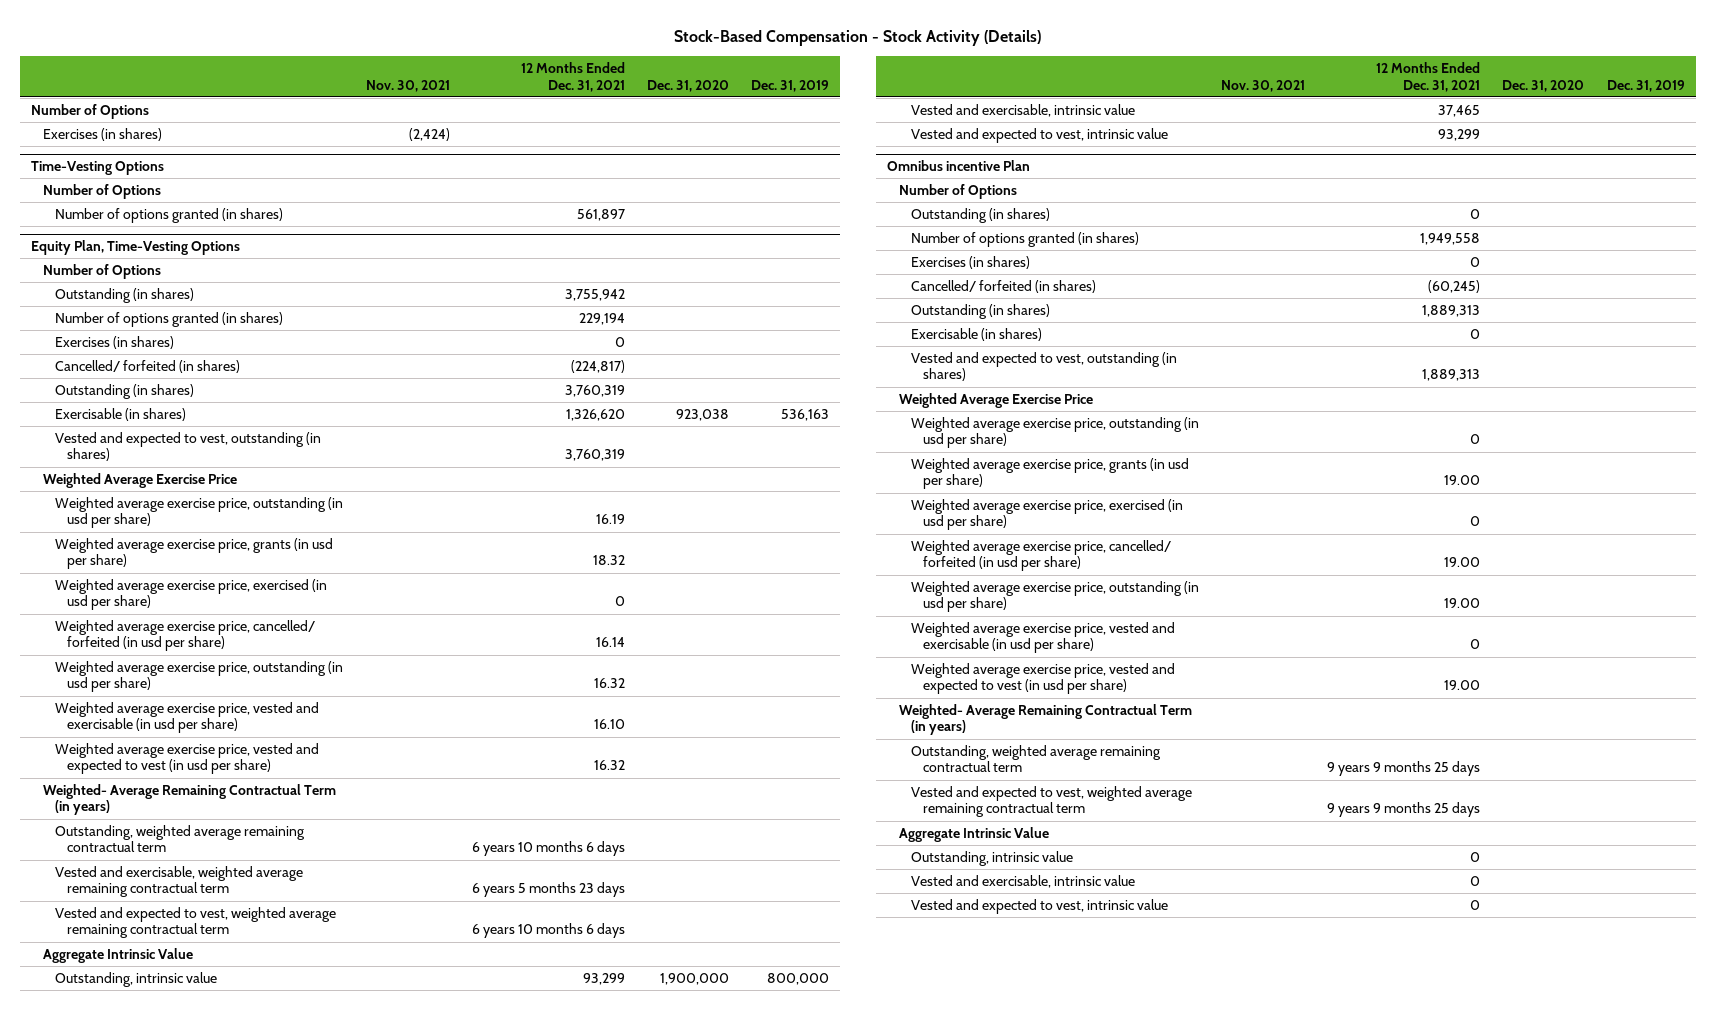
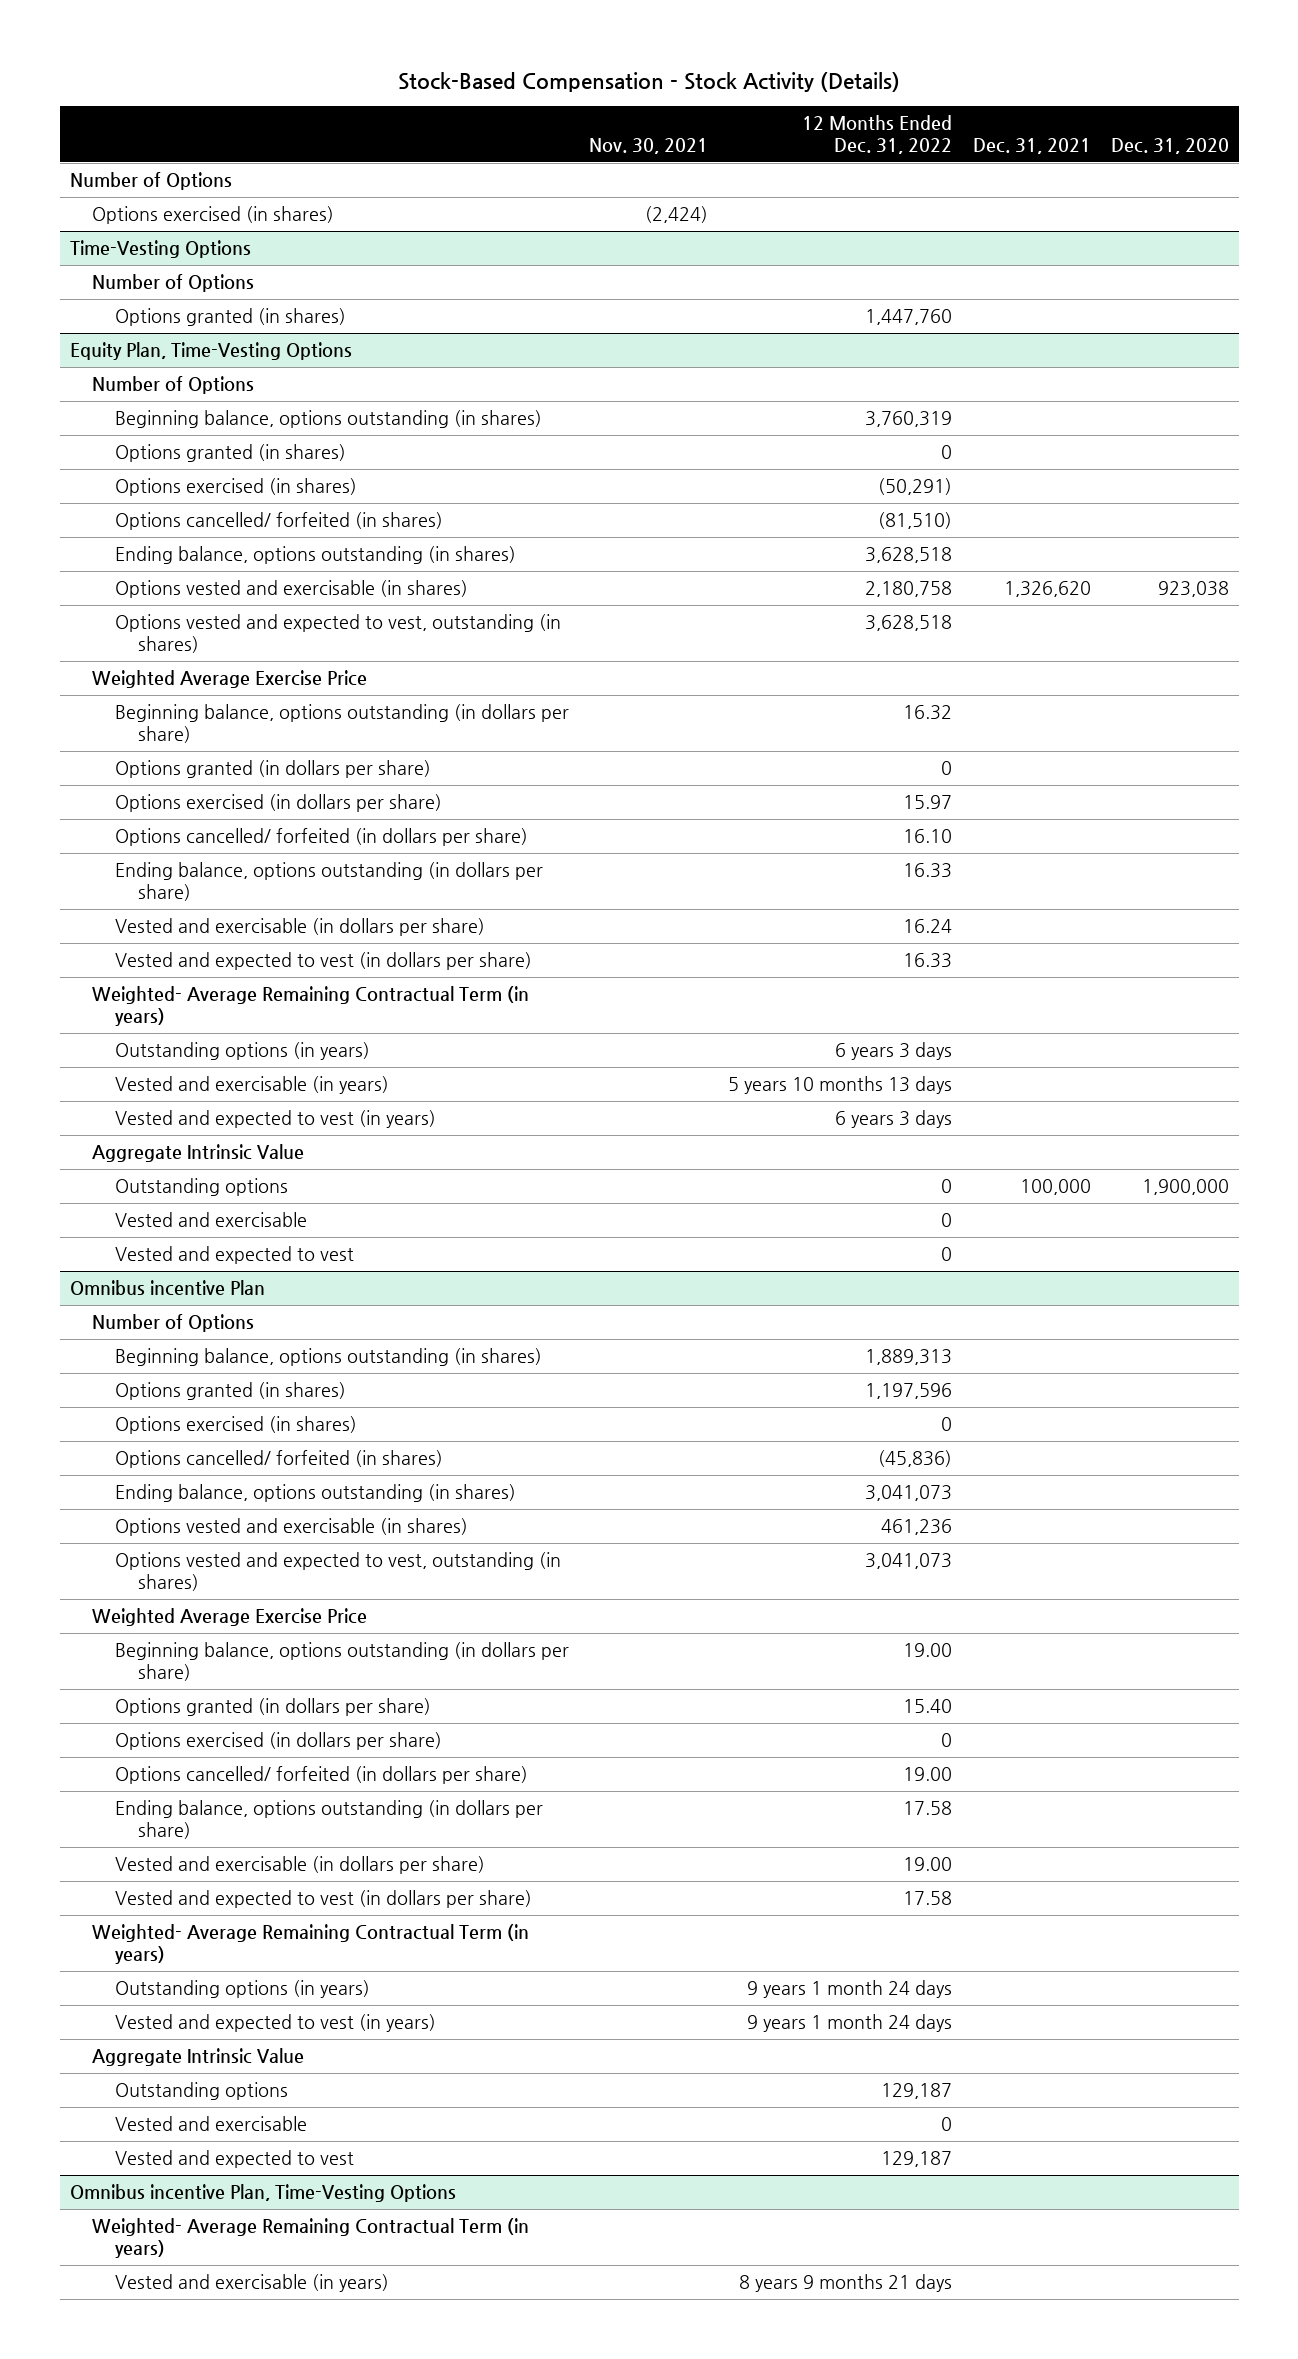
- | Nov. 30, 2021 | 12 Months Ended Dec. 31, 2021 | Dec. 31, 2020 | Dec. 31, 2019
+ | Nov. 30, 2021 | 12 Months Ended Dec. 31, 2022 | Dec. 31, 2021 | Dec. 31, 2020
- Exercises (in shares) | (2,424) | | |
+ Options exercised (in shares) | (2,424) | | |
@ Time-Vesting Options
- Number of options granted (in shares) | | 561,897 | |
+ Options granted (in shares) | | 1,447,760 | |
@ Equity Plan, Time-Vesting Options
- Outstanding (in shares) | | 3,755,942 | |
- Number of options granted (in shares) | | 229,194 | |
- Exercises (in shares) | | 0 | |
- Cancelled/ forfeited (in shares) | | (224,817) | |
- Outstanding (in shares) | | 3,760,319 | |
- Exercisable (in shares) | | 1,326,620 | 923,038 | 536,163
- Vested and expected to vest, outstanding (in shares) | | 3,760,319 | |
+ Beginning balance, options outstanding (in shares) | | 3,760,319 | |
+ Options granted (in shares) | | 0 | |
+ Options exercised (in shares) | | (50,291) | |
+ Options cancelled/ forfeited (in shares) | | (81,510) | |
+ Ending balance, options outstanding (in shares) | | 3,628,518 | |
+ Options vested and exercisable (in shares) | | 2,180,758 | 1,326,620 | 923,038
+ Options vested and expected to vest, outstanding (in shares) | | 3,628,518 | |
- Weighted average exercise price, outstanding (in usd per share) | | 16.19 | |
- Weighted average exercise price, grants (in usd per share) | | 18.32 | |
- Weighted average exercise price, exercised (in usd per share) | | 0 | |
- Weighted average exercise price, cancelled/ forfeited (in usd per share) | | 16.14 | |
- Weighted average exercise price, outstanding (in usd per share) | | 16.32 | |
- Weighted average exercise price, vested and exercisable (in usd per share) | | 16.10 | |
- Weighted average exercise price, vested and expected to vest (in usd per share) | | 16.32 | |
+ Beginning balance, options outstanding (in dollars per share) | | 16.32 | |
+ Options granted (in dollars per share) | | 0 | |
+ Options exercised (in dollars per share) | | 15.97 | |
+ Options cancelled/ forfeited (in dollars per share) | | 16.10 | |
+ Ending balance, options outstanding (in dollars per share) | | 16.33 | |
+ Vested and exercisable (in dollars per share) | | 16.24 | |
+ Vested and expected to vest (in dollars per share) | | 16.33 | |
- Outstanding, weighted average remaining contractual term | | 6 years 10 months 6 days | |
- Vested and exercisable, weighted average remaining contractual term | | 6 years 5 months 23 days | |
- Vested and expected to vest, weighted average remaining contractual term | | 6 years 10 months 6 days | |
+ Outstanding options (in years) | | 6 years 3 days | |
+ Vested and exercisable (in years) | | 5 years 10 months 13 days | |
+ Vested and expected to vest (in years) | | 6 years 3 days | |
- Outstanding, intrinsic value | | 93,299 | 1,900,000 | 800,000
- Vested and exercisable, intrinsic value | | 37,465 | |
- Vested and expected to vest, intrinsic value | | 93,299 | |
+ Outstanding options | | 0 | 100,000 | 1,900,000
+ Vested and exercisable | | 0 | |
+ Vested and expected to vest | | 0 | |
@ Omnibus incentive Plan
- Outstanding (in shares) | | 0 | |
- Number of options granted (in shares) | | 1,949,558 | |
- Exercises (in shares) | | 0 | |
- Cancelled/ forfeited (in shares) | | (60,245) | |
- Outstanding (in shares) | | 1,889,313 | |
- Exercisable (in shares) | | 0 | |
- Vested and expected to vest, outstanding (in shares) | | 1,889,313 | |
+ Beginning balance, options outstanding (in shares) | | 1,889,313 | |
+ Options granted (in shares) | | 1,197,596 | |
+ Options exercised (in shares) | | 0 | |
+ Options cancelled/ forfeited (in shares) | | (45,836) | |
+ Ending balance, options outstanding (in shares) | | 3,041,073 | |
+ Options vested and exercisable (in shares) | | 461,236 | |
+ Options vested and expected to vest, outstanding (in shares) | | 3,041,073 | |
- Weighted average exercise price, outstanding (in usd per share) | | 0 | |
- Weighted average exercise price, grants (in usd per share) | | 19.00 | |
- Weighted average exercise price, exercised (in usd per share) | | 0 | |
- Weighted average exercise price, cancelled/ forfeited (in usd per share) | | 19.00 | |
- Weighted average exercise price, outstanding (in usd per share) | | 19.00 | |
- Weighted average exercise price, vested and exercisable (in usd per share) | | 0 | |
- Weighted average exercise price, vested and expected to vest (in usd per share) | | 19.00 | |
+ Beginning balance, options outstanding (in dollars per share) | | 19.00 | |
+ Options granted (in dollars per share) | | 15.40 | |
+ Options exercised (in dollars per share) | | 0 | |
+ Options cancelled/ forfeited (in dollars per share) | | 19.00 | |
+ Ending balance, options outstanding (in dollars per share) | | 17.58 | |
+ Vested and exercisable (in dollars per share) | | 19.00 | |
+ Vested and expected to vest (in dollars per share) | | 17.58 | |
- Outstanding, weighted average remaining contractual term | | 9 years 9 months 25 days | |
- Vested and expected to vest, weighted average remaining contractual term | | 9 years 9 months 25 days | |
+ Outstanding options (in years) | | 9 years 1 month 24 days | |
+ Vested and expected to vest (in years) | | 9 years 1 month 24 days | |
- Outstanding, intrinsic value | | 0 | |
- Vested and exercisable, intrinsic value | | 0 | |
- Vested and expected to vest, intrinsic value | | 0 | |
+ Outstanding options | | 129,187 | |
+ Vested and exercisable | | 0 | |
+ Vested and expected to vest | | 129,187 | |
+ Omnibus incentive Plan, Time-Vesting Options
+ Weighted- Average Remaining Contractual Term (in years)
+ Vested and exercisable (in years) | | 8 years 9 months 21 days | |

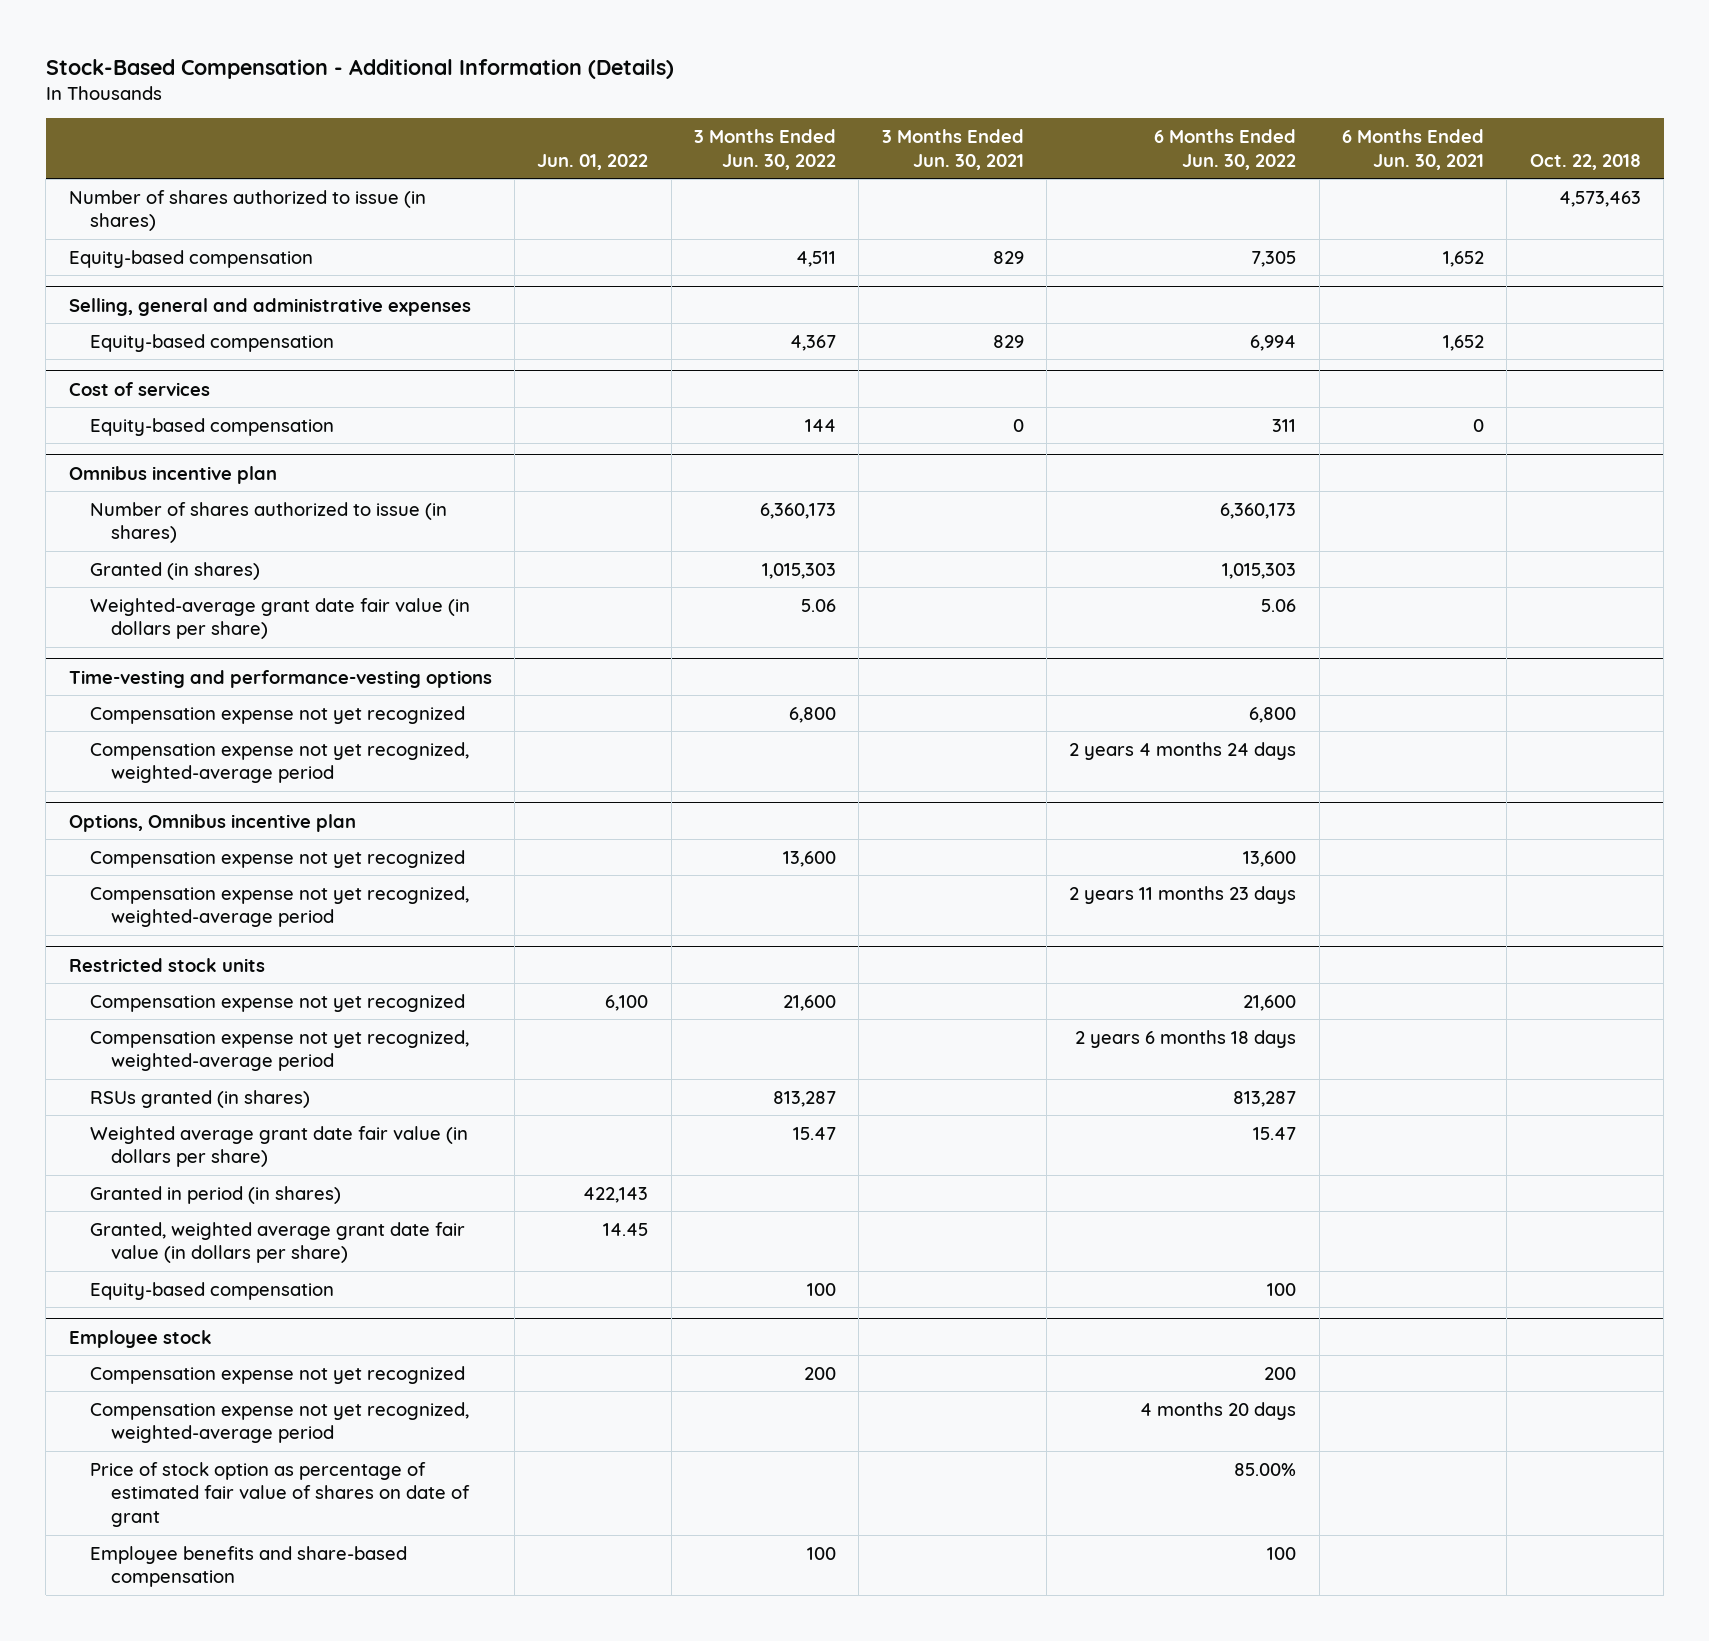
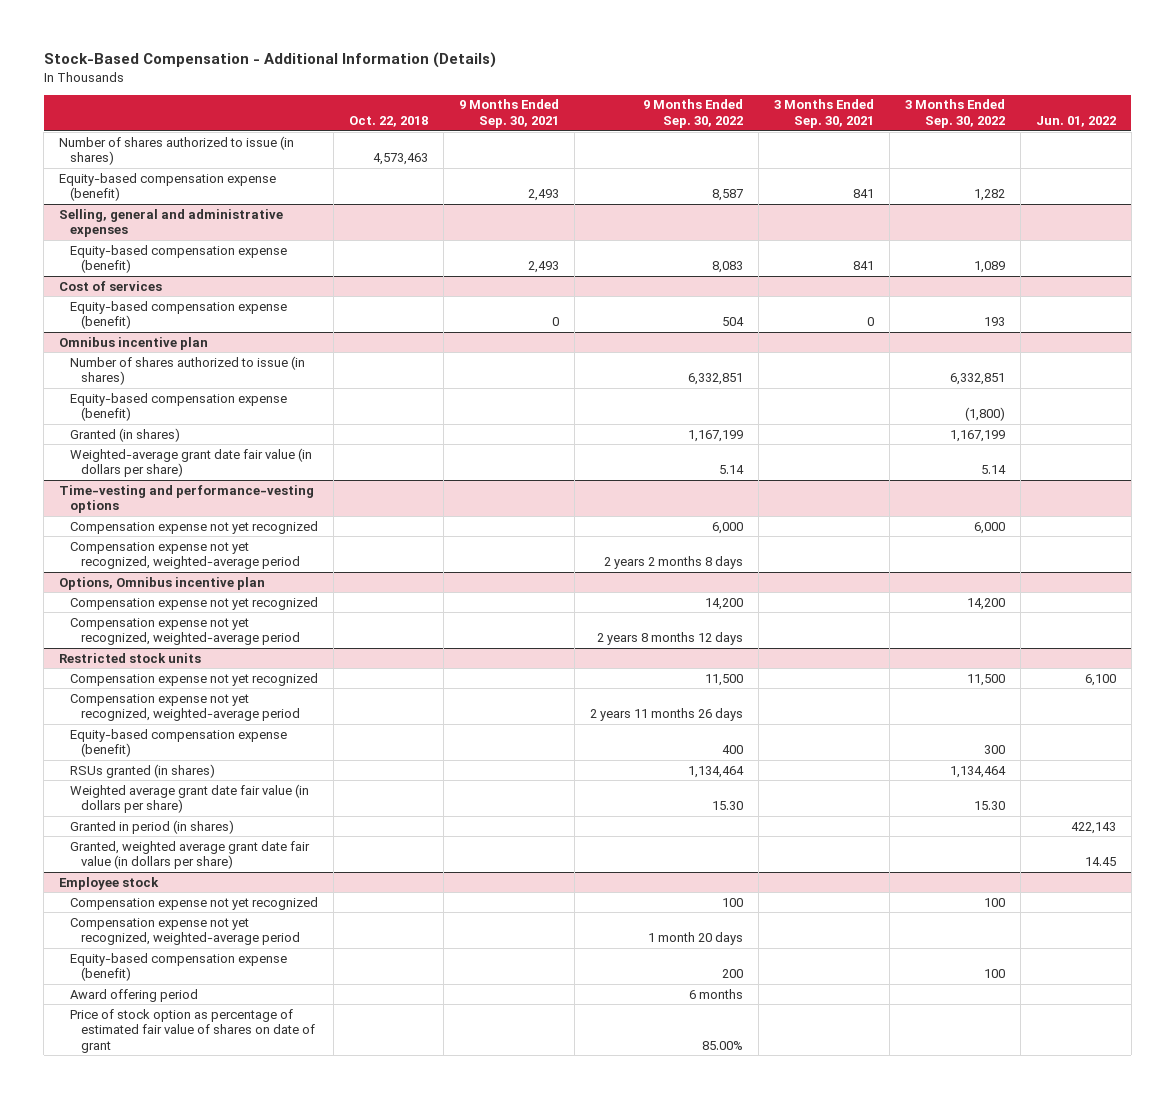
- | Jun. 01, 2022 | 3 Months Ended Jun. 30, 2022 | 3 Months Ended Jun. 30, 2021 | 6 Months Ended Jun. 30, 2022 | 6 Months Ended Jun. 30, 2021 | Oct. 22, 2018
+ | Oct. 22, 2018 | 9 Months Ended Sep. 30, 2021 | 9 Months Ended Sep. 30, 2022 | 3 Months Ended Sep. 30, 2021 | 3 Months Ended Sep. 30, 2022 | Jun. 01, 2022
- Equity-based compensation | | 4,511 | 829 | 7,305 | 1,652 |
+ Equity-based compensation expense (benefit) | | 2,493 | 8,587 | 841 | 1,282 |
@ Selling, general and administrative expenses
- Equity-based compensation | | 4,367 | 829 | 6,994 | 1,652 |
+ Equity-based compensation expense (benefit) | | 2,493 | 8,083 | 841 | 1,089 |
@ Cost of services
- Equity-based compensation | | 144 | 0 | 311 | 0 |
+ Equity-based compensation expense (benefit) | | 0 | 504 | 0 | 193 |
@ Omnibus incentive plan
+ Equity-based compensation expense (benefit) | | | | | (1,800) |
@ Restricted stock units
+ Equity-based compensation expense (benefit) | | | 400 | | 300 |
- Equity-based compensation | | 100 | | 100 | |
@ Employee stock
+ Equity-based compensation expense (benefit) | | | 200 | | 100 |
+ Award offering period | | | 6 months | | |
- Employee benefits and share-based compensation | | 100 | | 100 | |

